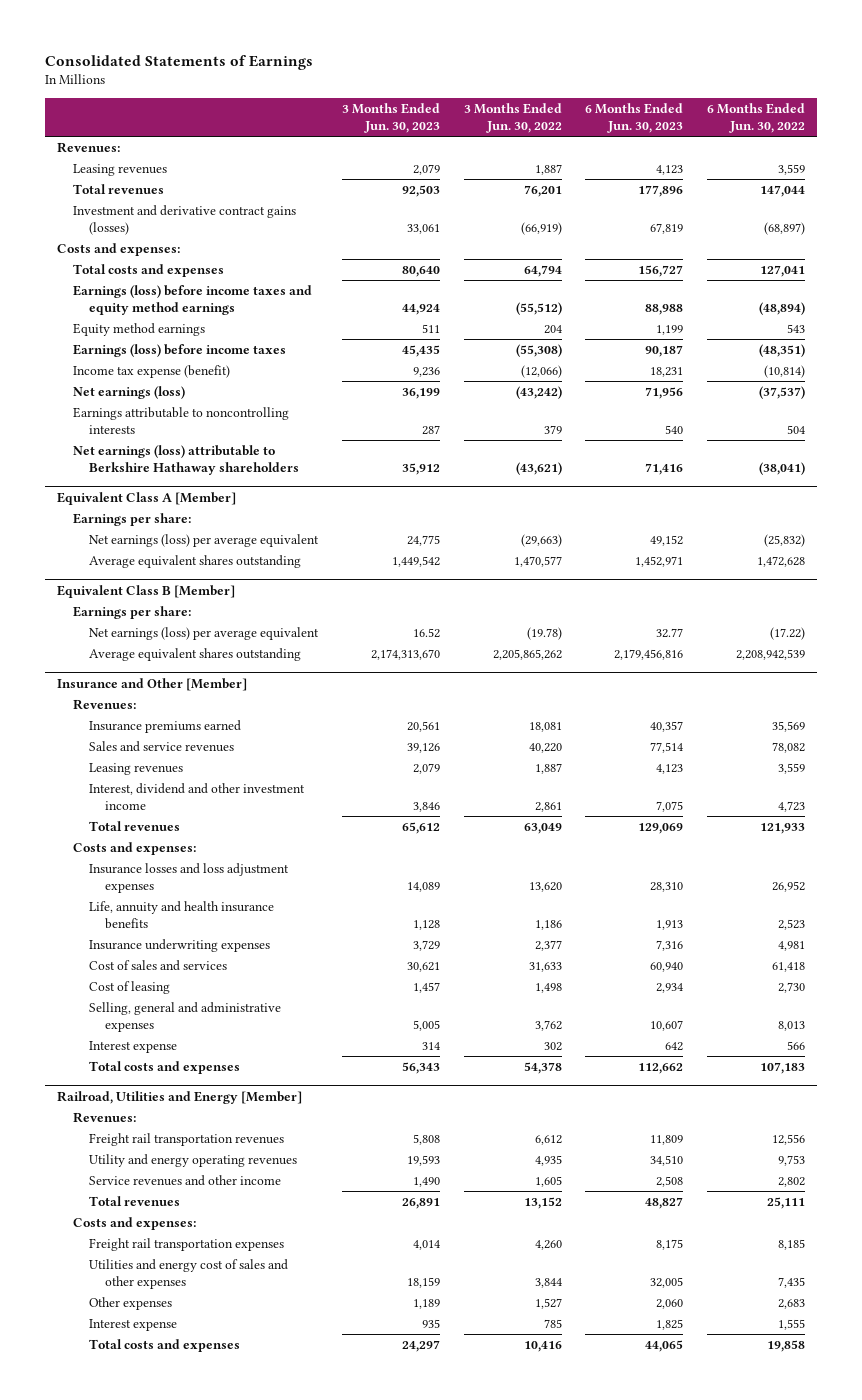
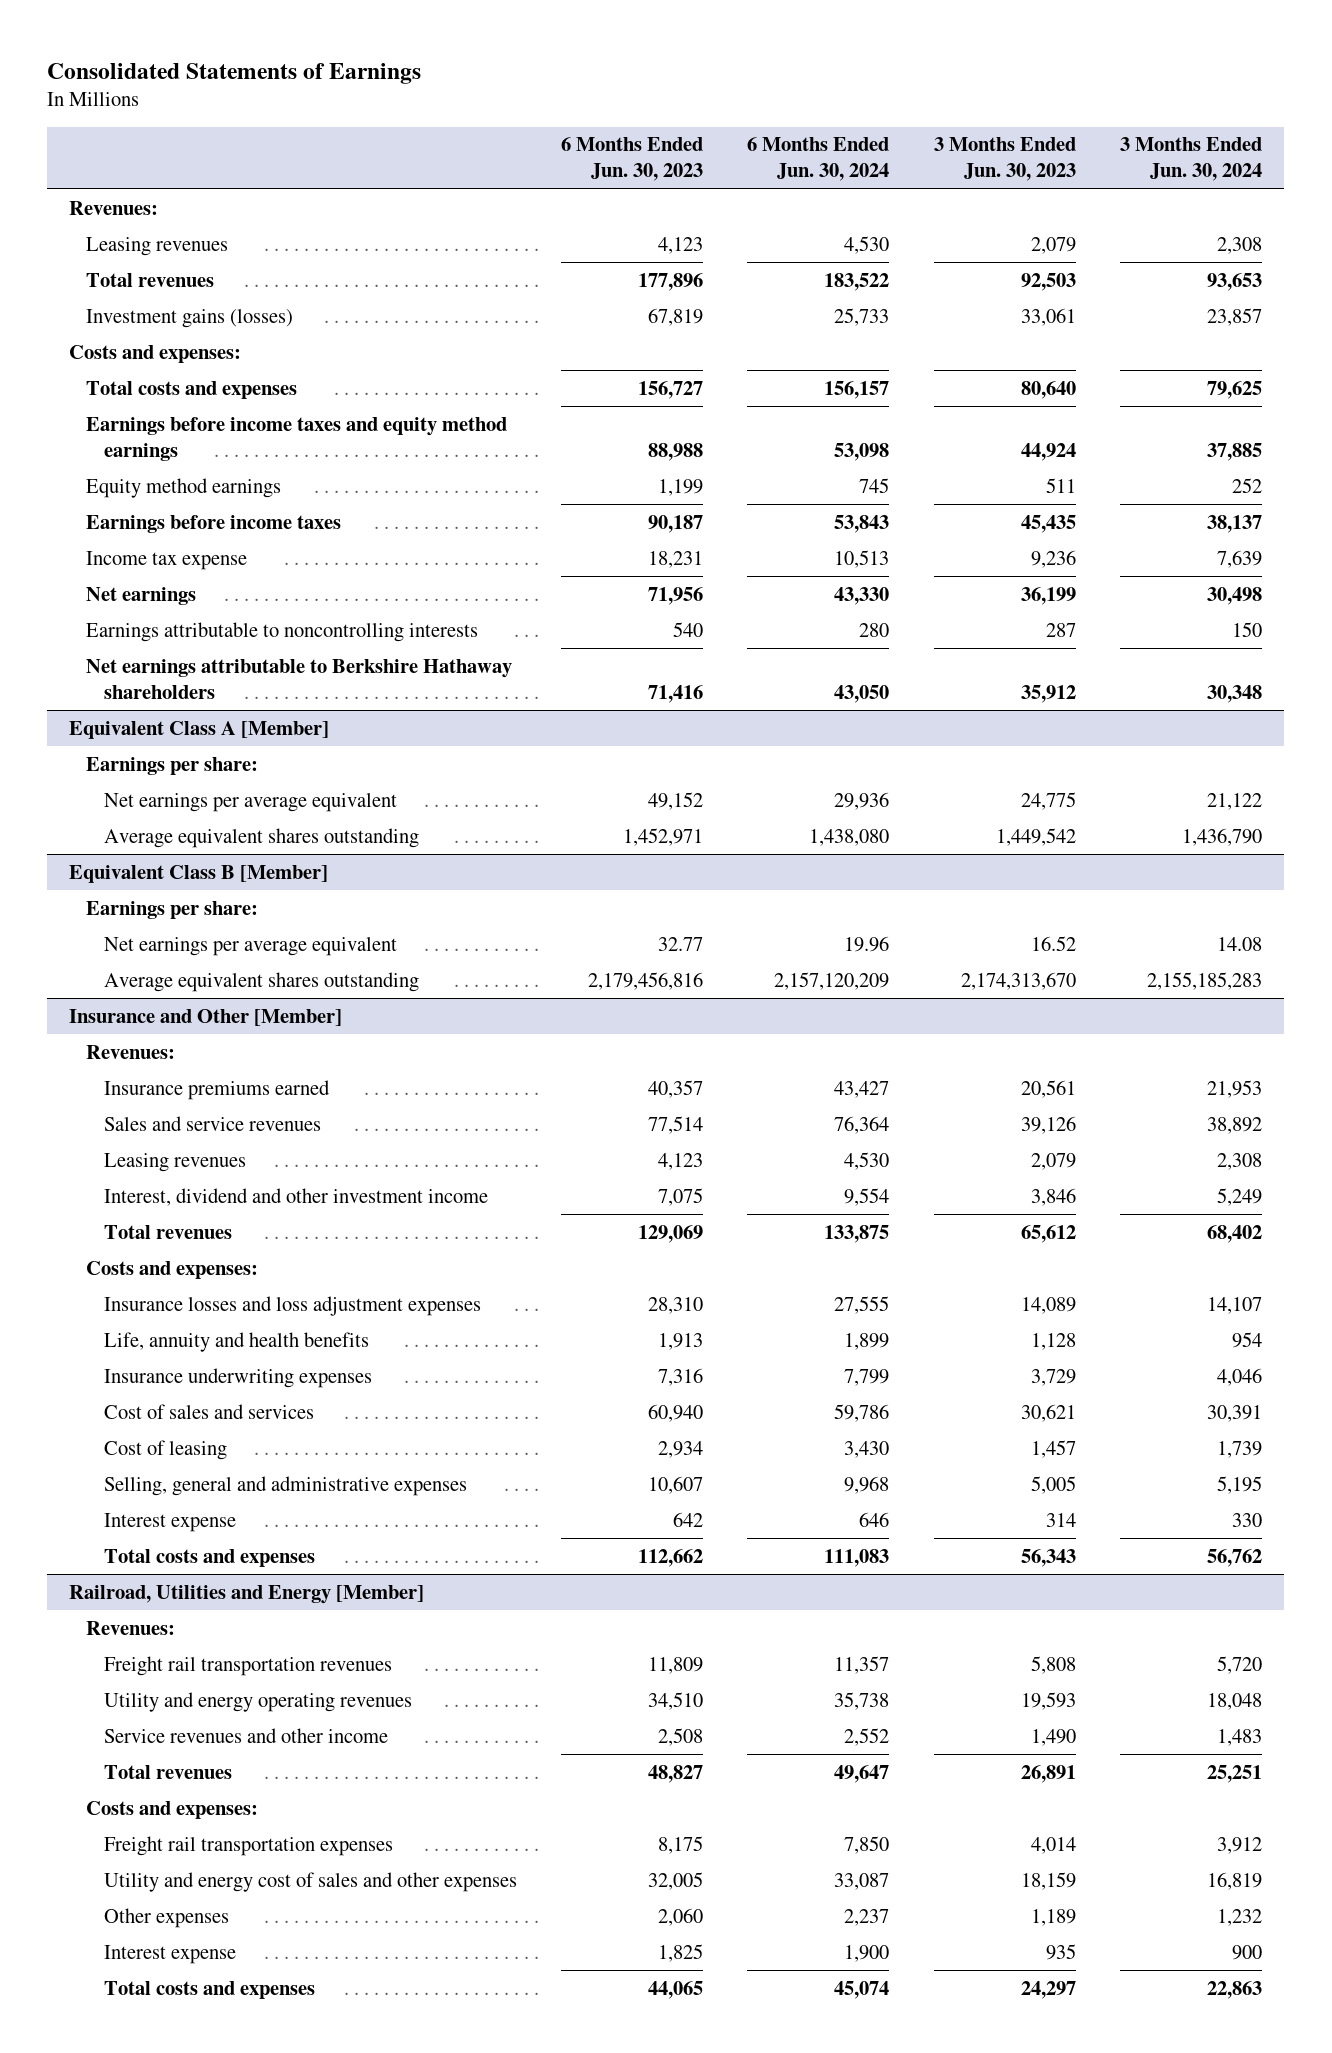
- | 3 Months Ended Jun. 30, 2023 | 3 Months Ended Jun. 30, 2022 | 6 Months Ended Jun. 30, 2023 | 6 Months Ended Jun. 30, 2022
+ | 6 Months Ended Jun. 30, 2023 | 6 Months Ended Jun. 30, 2024 | 3 Months Ended Jun. 30, 2023 | 3 Months Ended Jun. 30, 2024
- Investment and derivative contract gains (losses) | 33,061 | (66,919) | 67,819 | (68,897)
+ Investment gains (losses) | 67,819 | 25,733 | 33,061 | 23,857
- Earnings (loss) before income taxes and equity method earnings | 44,924 | (55,512) | 88,988 | (48,894)
+ Earnings before income taxes and equity method earnings | 88,988 | 53,098 | 44,924 | 37,885
- Earnings (loss) before income taxes | 45,435 | (55,308) | 90,187 | (48,351)
- Income tax expense (benefit) | 9,236 | (12,066) | 18,231 | (10,814)
- Net earnings (loss) | 36,199 | (43,242) | 71,956 | (37,537)
+ Earnings before income taxes | 90,187 | 53,843 | 45,435 | 38,137
+ Income tax expense | 18,231 | 10,513 | 9,236 | 7,639
+ Net earnings | 71,956 | 43,330 | 36,199 | 30,498
- Net earnings (loss) attributable to Berkshire Hathaway shareholders | 35,912 | (43,621) | 71,416 | (38,041)
+ Net earnings attributable to Berkshire Hathaway shareholders | 71,416 | 43,050 | 35,912 | 30,348
@ Equivalent Class A [Member]
- Net earnings (loss) per average equivalent | 24,775 | (29,663) | 49,152 | (25,832)
+ Net earnings per average equivalent | 49,152 | 29,936 | 24,775 | 21,122
@ Equivalent Class B [Member]
- Net earnings (loss) per average equivalent | 16.52 | (19.78) | 32.77 | (17.22)
+ Net earnings per average equivalent | 32.77 | 19.96 | 16.52 | 14.08
@ Insurance and Other [Member]
- Life, annuity and health insurance benefits | 1,128 | 1,186 | 1,913 | 2,523
+ Life, annuity and health benefits | 1,913 | 1,899 | 1,128 | 954
@ Railroad, Utilities and Energy [Member]
- Utilities and energy cost of sales and other expenses | 18,159 | 3,844 | 32,005 | 7,435
+ Utility and energy cost of sales and other expenses | 32,005 | 33,087 | 18,159 | 16,819

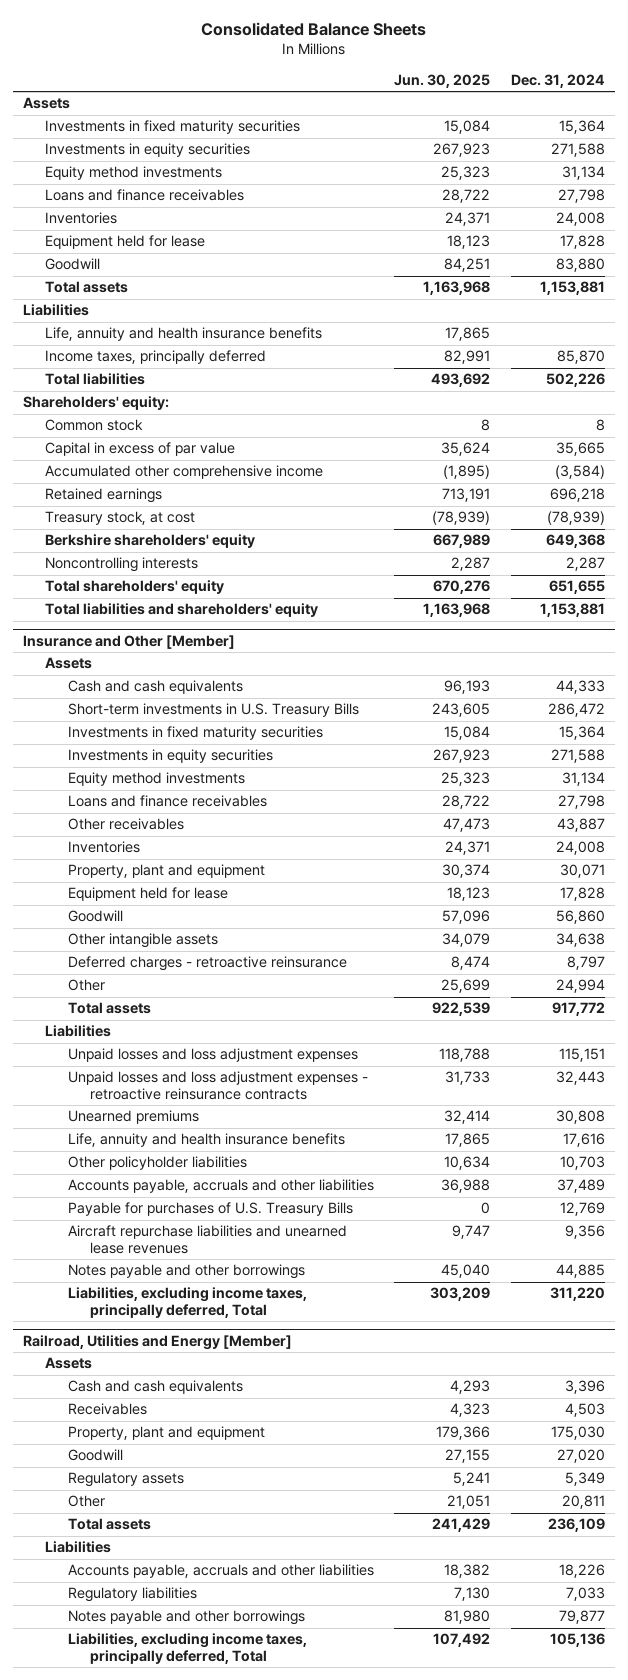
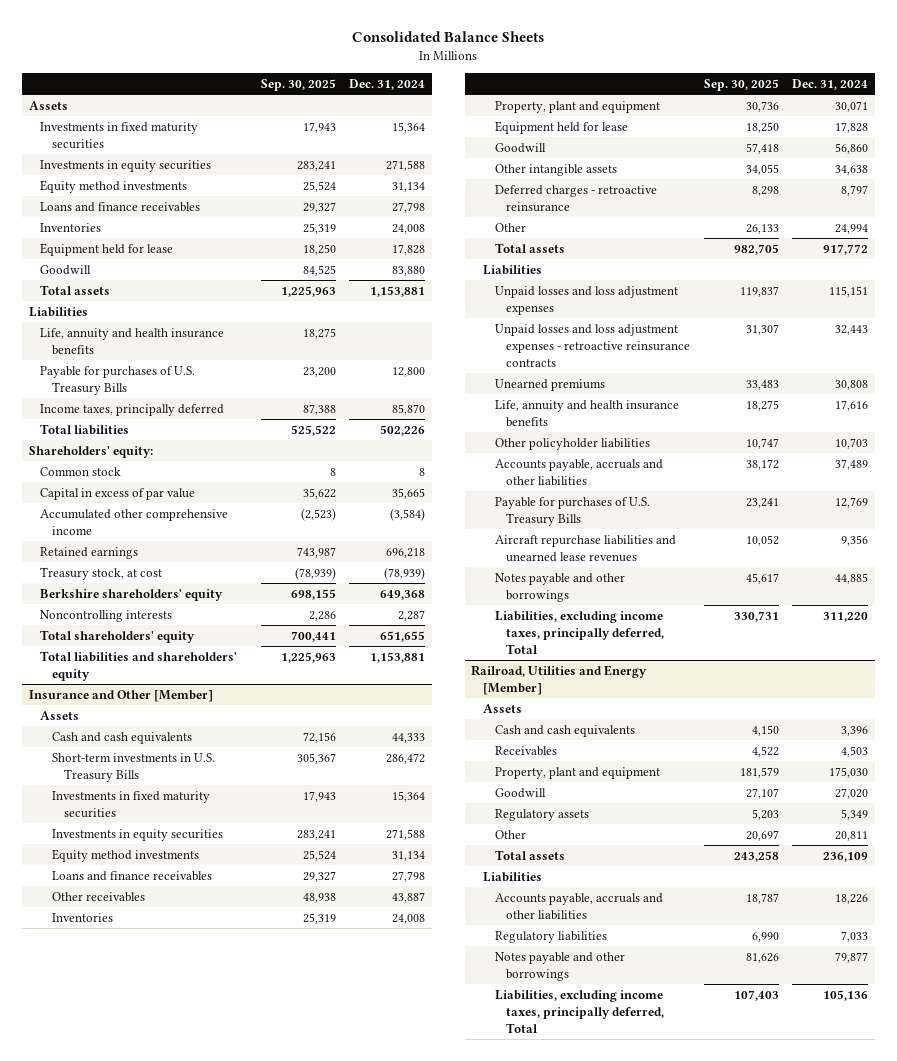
- | Jun. 30, 2025 | Dec. 31, 2024
+ | Sep. 30, 2025 | Dec. 31, 2024
+ Payable for purchases of U.S. Treasury Bills | 23,200 | 12,800

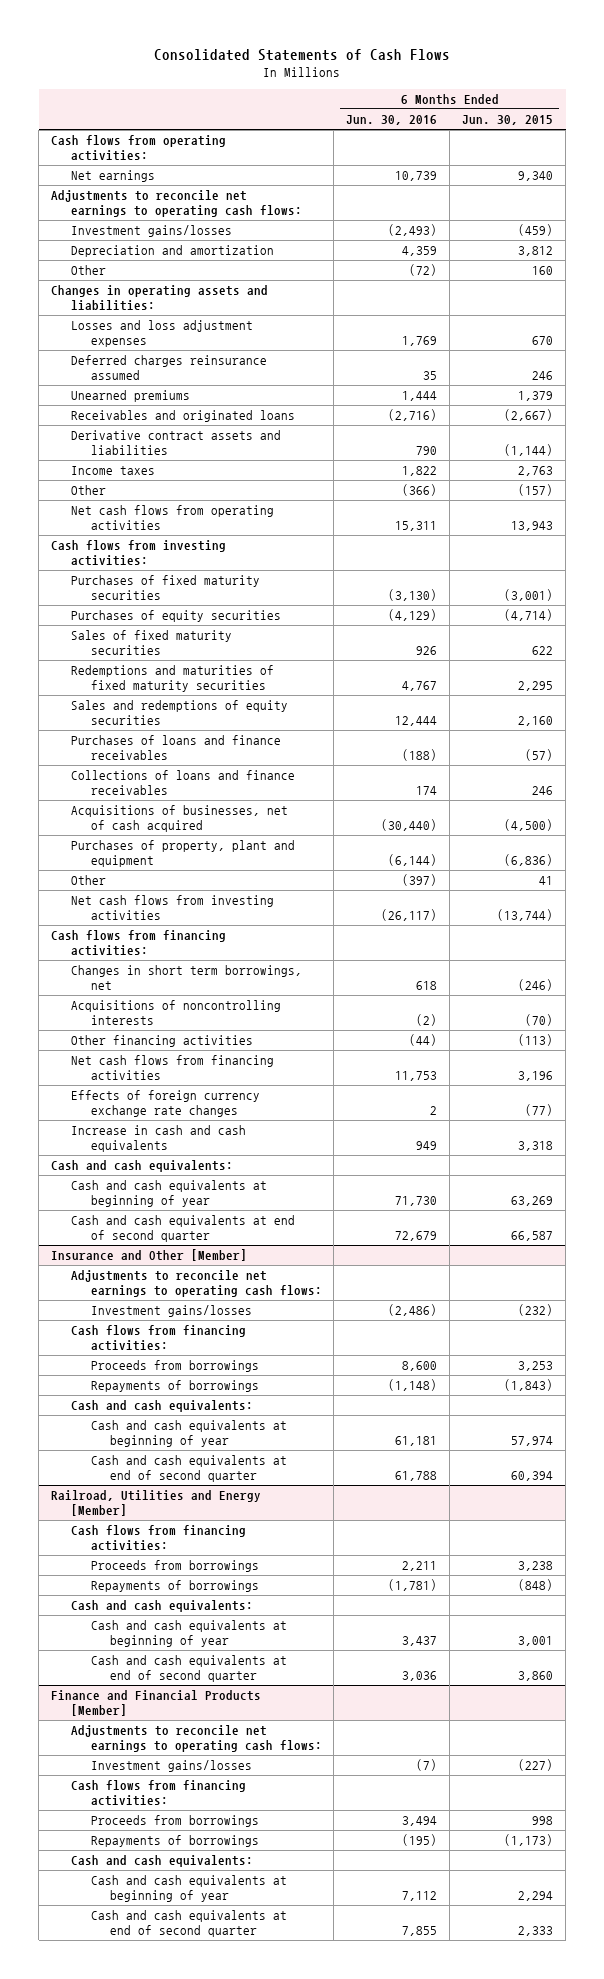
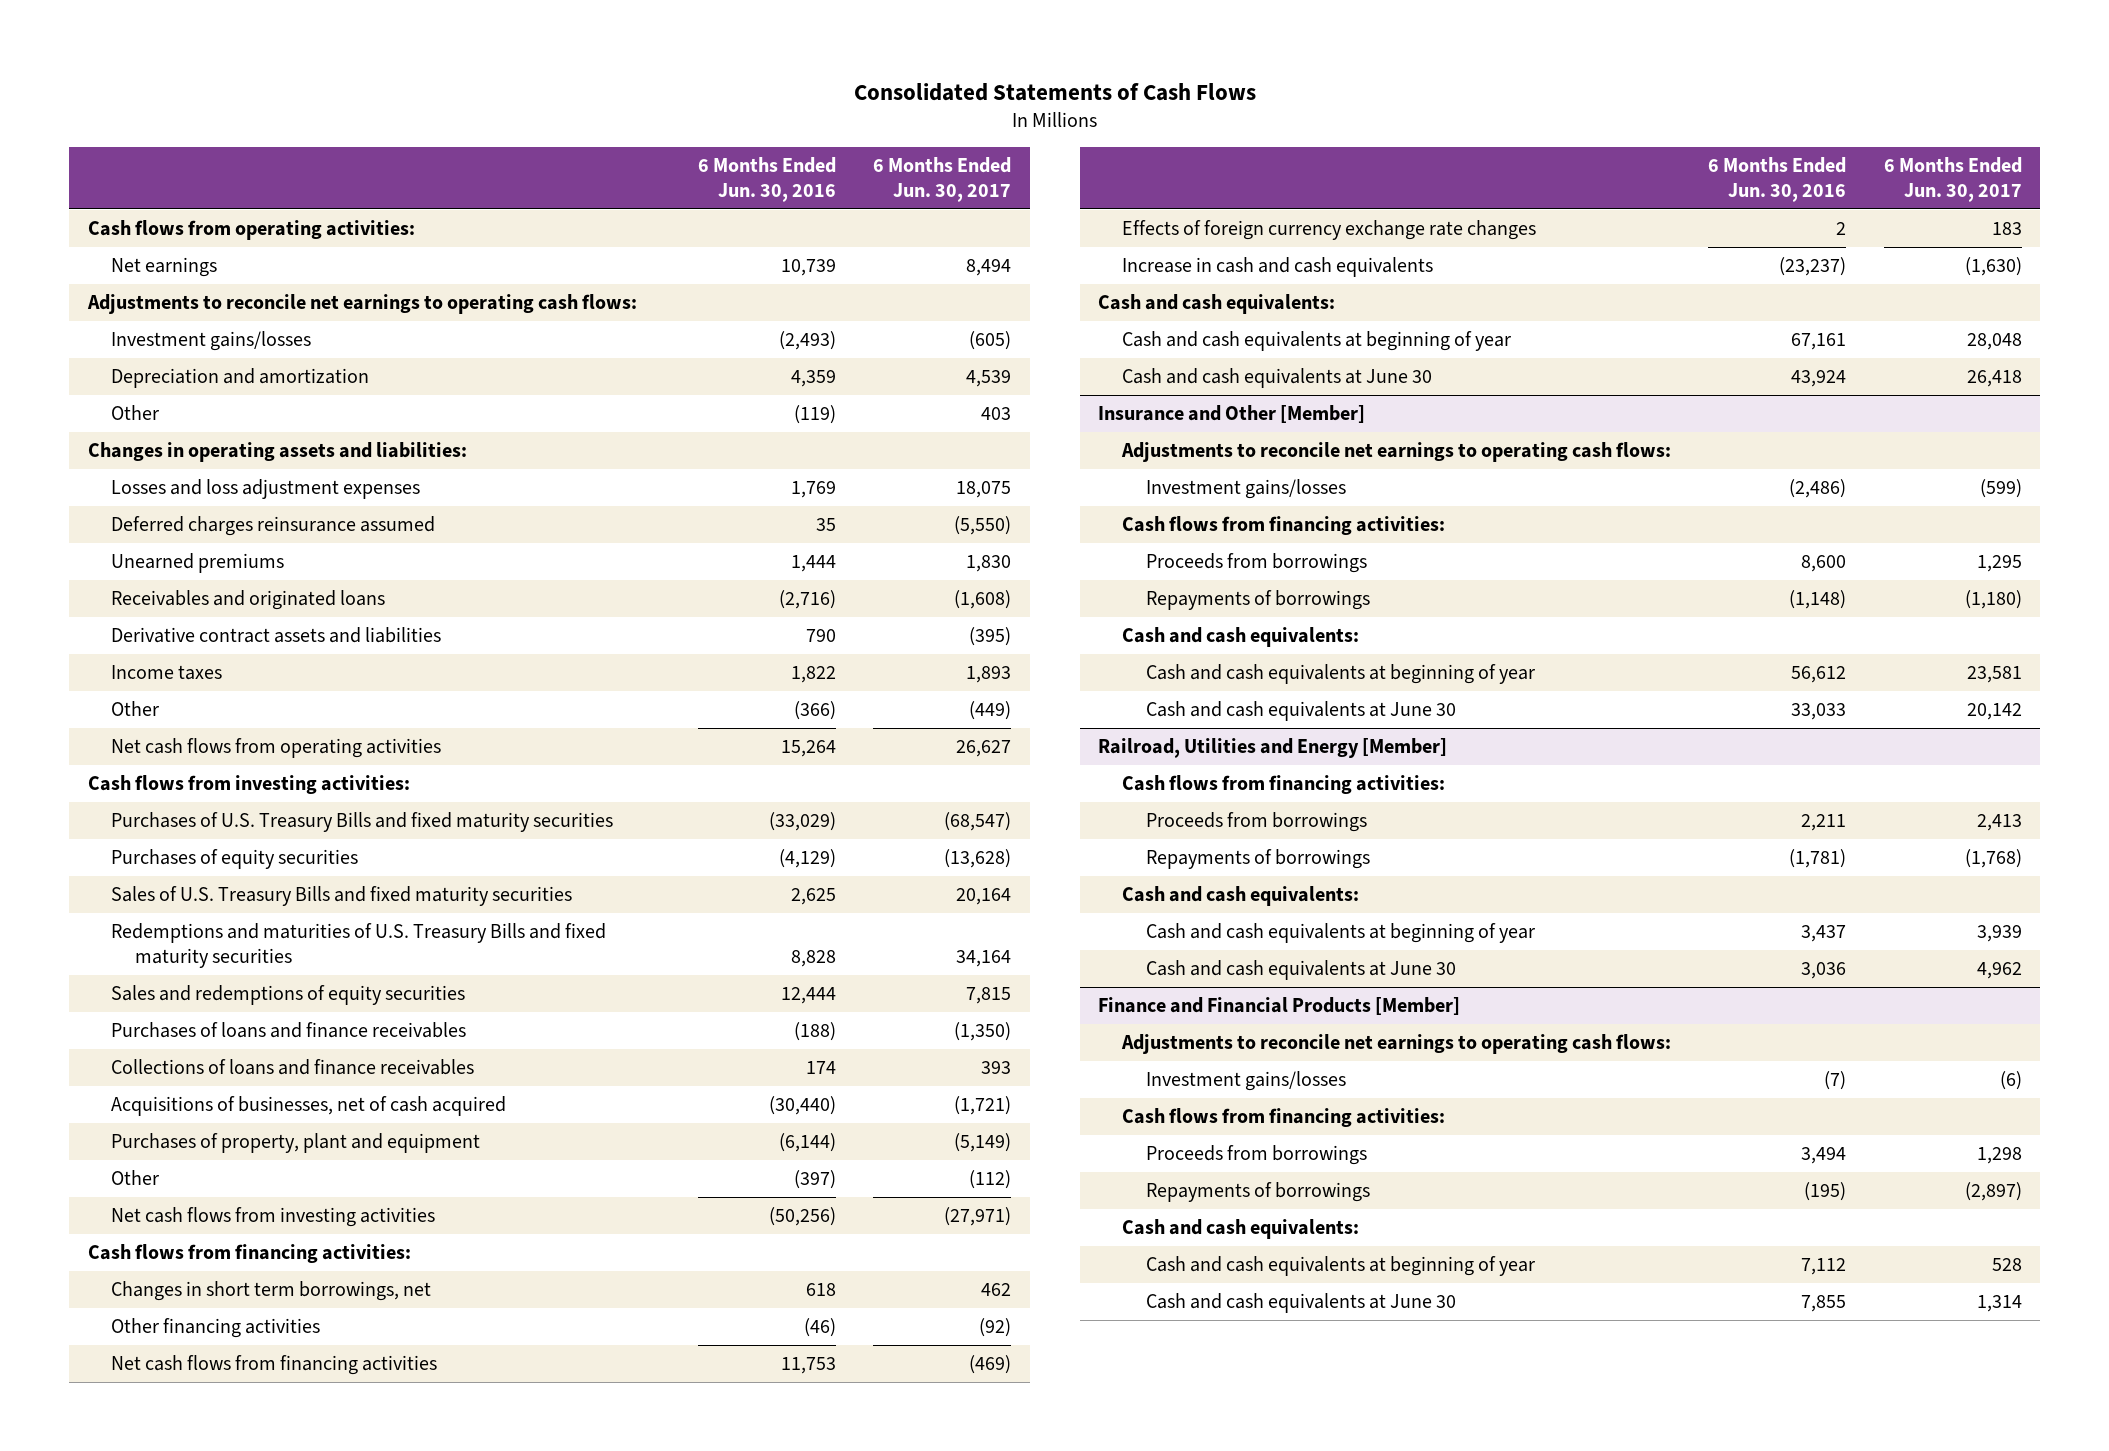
- | 6 Months Ended Jun. 30, 2016 | 6 Months Ended Jun. 30, 2015
+ | 6 Months Ended Jun. 30, 2016 | 6 Months Ended Jun. 30, 2017
- Other | (72) | 160
+ Other | (119) | 403
- Net cash flows from operating activities | 15,311 | 13,943
+ Net cash flows from operating activities | 15,264 | 26,627
- Purchases of fixed maturity securities | (3,130) | (3,001)
+ Purchases of U.S. Treasury Bills and fixed maturity securities | (33,029) | (68,547)
- Sales of fixed maturity securities | 926 | 622
- Redemptions and maturities of fixed maturity securities | 4,767 | 2,295
+ Sales of U.S. Treasury Bills and fixed maturity securities | 2,625 | 20,164
+ Redemptions and maturities of U.S. Treasury Bills and fixed maturity securities | 8,828 | 34,164
- Net cash flows from investing activities | (26,117) | (13,744)
+ Net cash flows from investing activities | (50,256) | (27,971)
- Acquisitions of noncontrolling interests | (2) | (70)
- Other financing activities | (44) | (113)
+ Other financing activities | (46) | (92)
- Increase in cash and cash equivalents | 949 | 3,318
+ Increase in cash and cash equivalents | (23,237) | (1,630)
- Cash and cash equivalents at beginning of year | 71,730 | 63,269
- Cash and cash equivalents at end of second quarter | 72,679 | 66,587
+ Cash and cash equivalents at beginning of year | 67,161 | 28,048
+ Cash and cash equivalents at June 30 | 43,924 | 26,418
@ Insurance and Other [Member]
- Cash and cash equivalents at beginning of year | 61,181 | 57,974
- Cash and cash equivalents at end of second quarter | 61,788 | 60,394
+ Cash and cash equivalents at beginning of year | 56,612 | 23,581
+ Cash and cash equivalents at June 30 | 33,033 | 20,142
@ Railroad, Utilities and Energy [Member]
- Cash and cash equivalents at end of second quarter | 3,036 | 3,860
+ Cash and cash equivalents at June 30 | 3,036 | 4,962
@ Finance and Financial Products [Member]
- Cash and cash equivalents at end of second quarter | 7,855 | 2,333
+ Cash and cash equivalents at June 30 | 7,855 | 1,314

